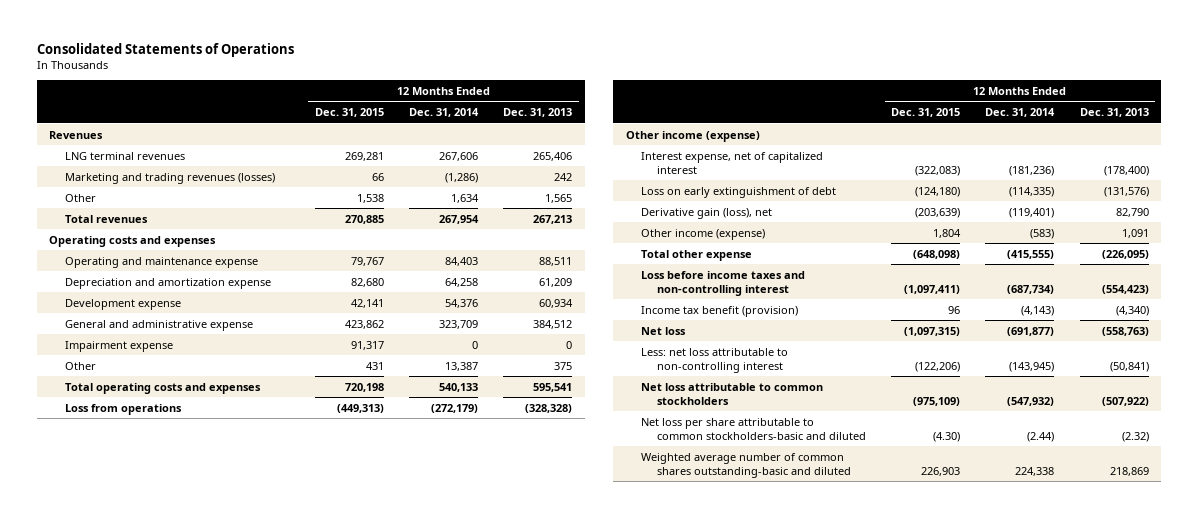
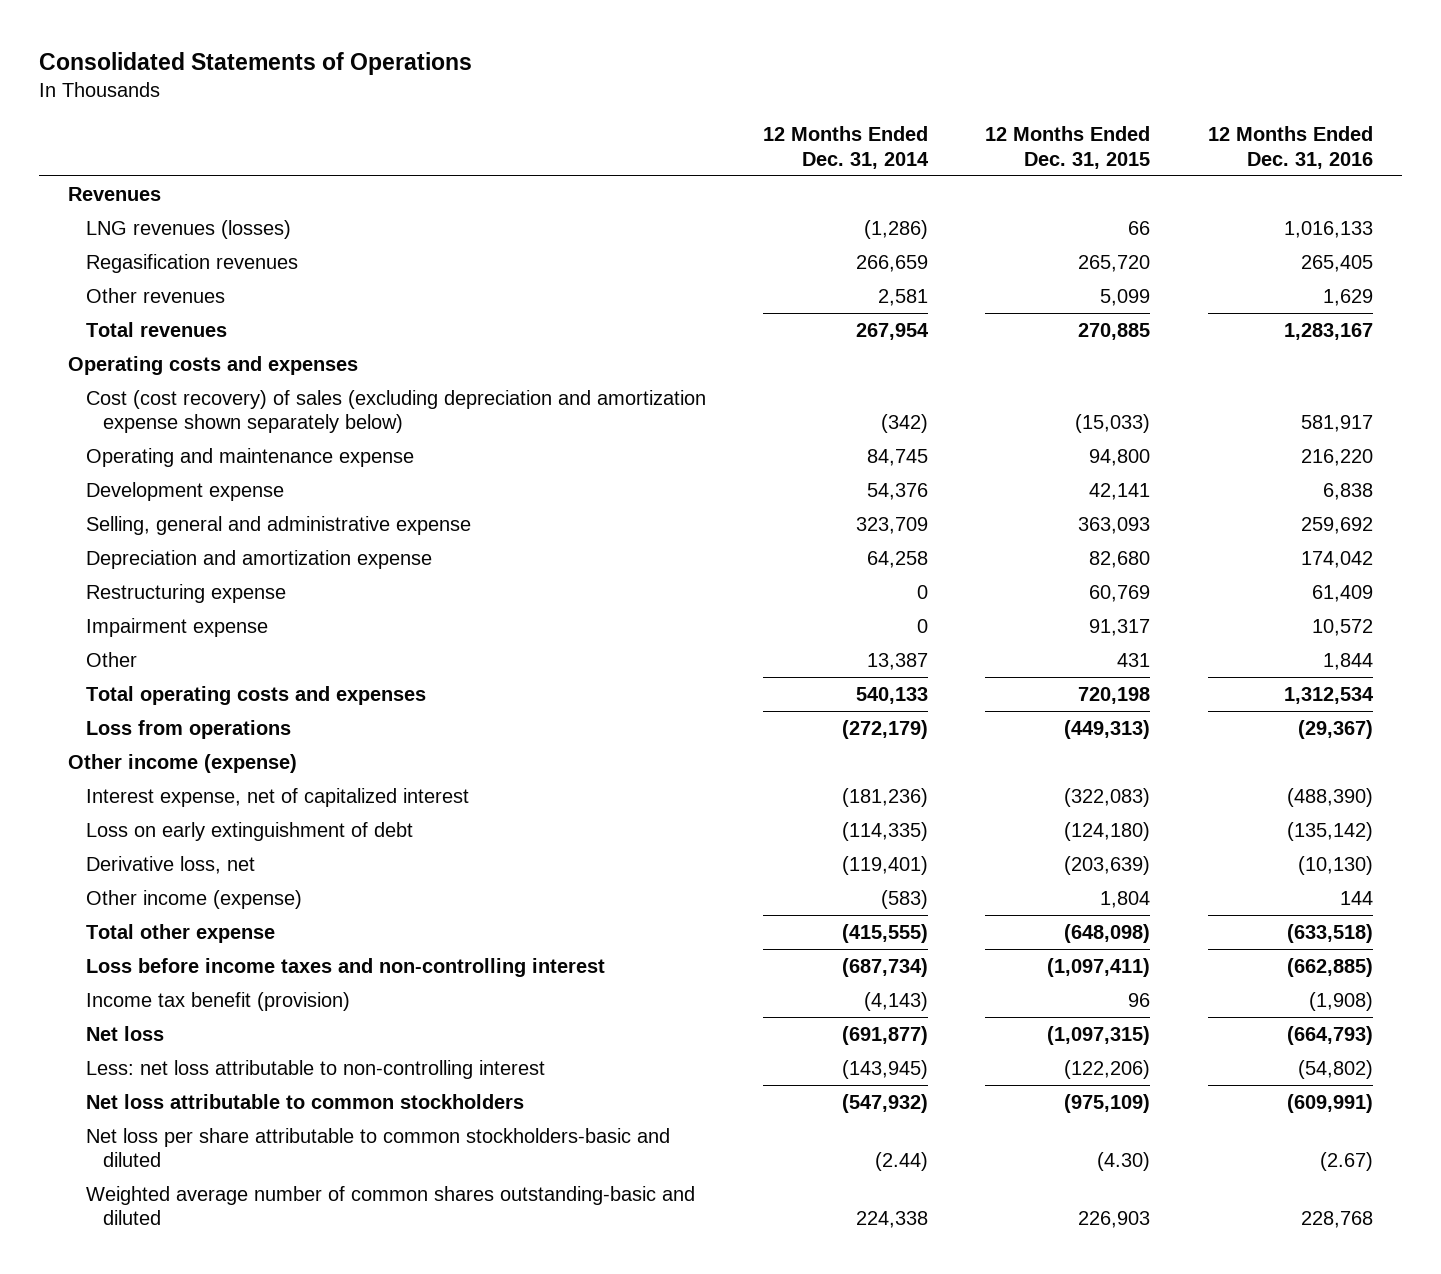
- | 12 Months Ended Dec. 31, 2015 | 12 Months Ended Dec. 31, 2014 | 12 Months Ended Dec. 31, 2013
+ | 12 Months Ended Dec. 31, 2014 | 12 Months Ended Dec. 31, 2015 | 12 Months Ended Dec. 31, 2016
- LNG terminal revenues | 269,281 | 267,606 | 265,406
- Marketing and trading revenues (losses) | 66 | (1,286) | 242
- Other | 1,538 | 1,634 | 1,565
+ LNG revenues (losses) | (1,286) | 66 | 1,016,133
+ Regasification revenues | 266,659 | 265,720 | 265,405
+ Other revenues | 2,581 | 5,099 | 1,629
- Operating and maintenance expense | 79,767 | 84,403 | 88,511
+ Cost (cost recovery) of sales (excluding depreciation and amortization expense shown separately below) | (342) | (15,033) | 581,917
+ Operating and maintenance expense | 84,745 | 94,800 | 216,220
- General and administrative expense | 423,862 | 323,709 | 384,512
+ Selling, general and administrative expense | 323,709 | 363,093 | 259,692
moved down: Depreciation and amortization expense | 64,258 | 82,680 | 174,042
+ Restructuring expense | 0 | 60,769 | 61,409
- Derivative gain (loss), net | (203,639) | (119,401) | 82,790
+ Derivative loss, net | (119,401) | (203,639) | (10,130)

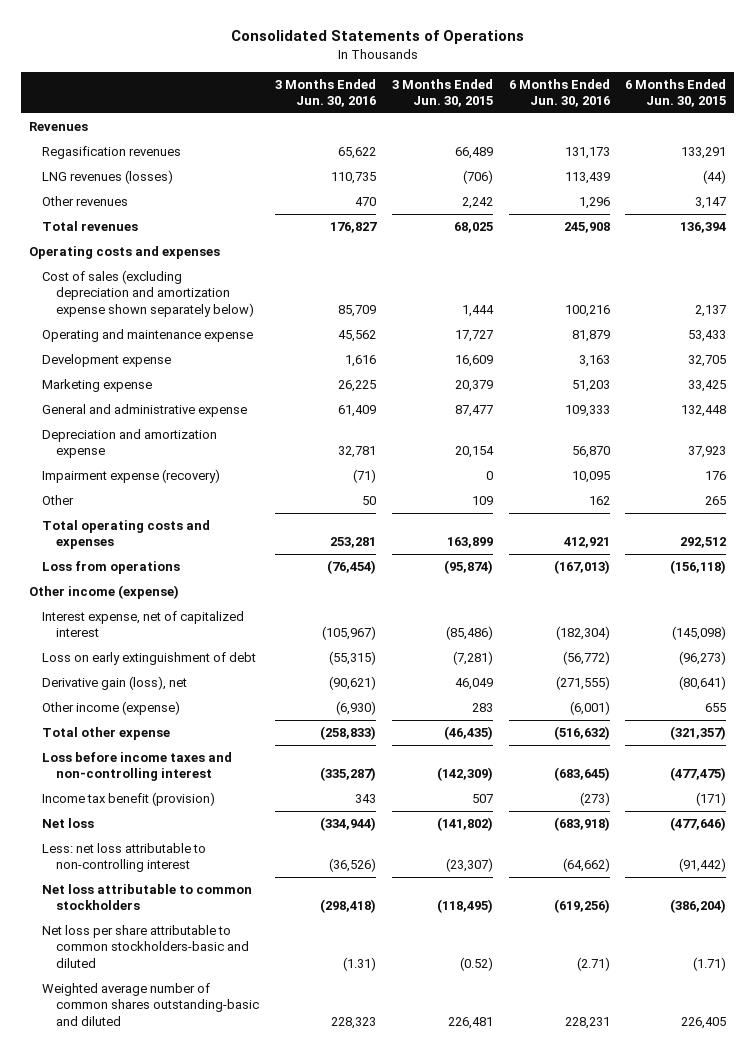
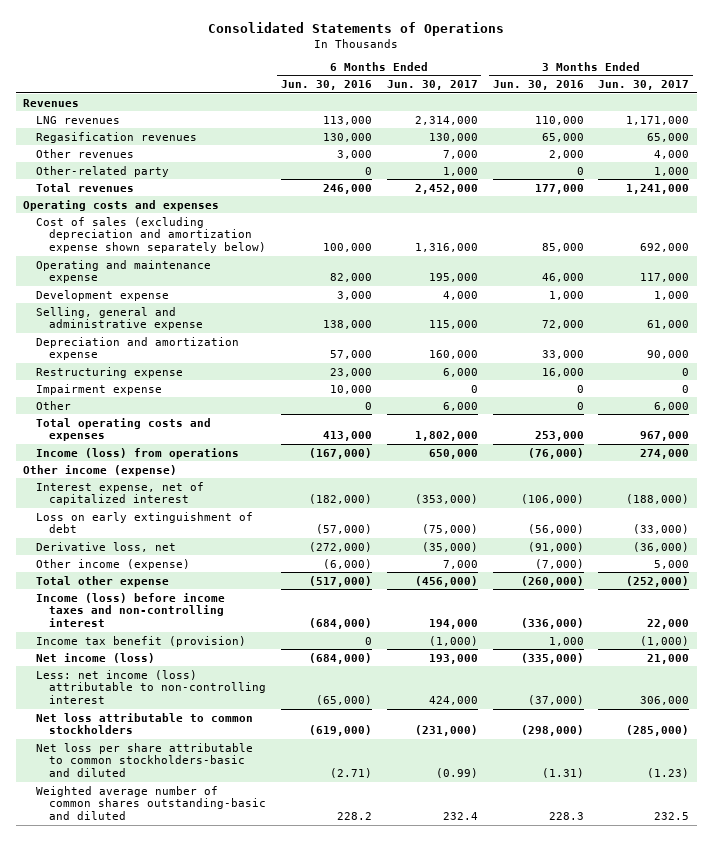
- | 3 Months Ended Jun. 30, 2016 | 3 Months Ended Jun. 30, 2015 | 6 Months Ended Jun. 30, 2016 | 6 Months Ended Jun. 30, 2015
+ | 6 Months Ended Jun. 30, 2016 | 6 Months Ended Jun. 30, 2017 | 3 Months Ended Jun. 30, 2016 | 3 Months Ended Jun. 30, 2017
- Regasification revenues | 65,622 | 66,489 | 131,173 | 133,291
- LNG revenues (losses) | 110,735 | (706) | 113,439 | (44)
- Other revenues | 470 | 2,242 | 1,296 | 3,147
- Total revenues | 176,827 | 68,025 | 245,908 | 136,394
+ LNG revenues | 113,000 | 2,314,000 | 110,000 | 1,171,000
+ Regasification revenues | 130,000 | 130,000 | 65,000 | 65,000
+ Other revenues | 3,000 | 7,000 | 2,000 | 4,000
+ Other-related party | 0 | 1,000 | 0 | 1,000
+ Total revenues | 246,000 | 2,452,000 | 177,000 | 1,241,000
- Cost of sales (excluding depreciation and amortization expense shown separately below) | 85,709 | 1,444 | 100,216 | 2,137
- Operating and maintenance expense | 45,562 | 17,727 | 81,879 | 53,433
- Development expense | 1,616 | 16,609 | 3,163 | 32,705
- Marketing expense | 26,225 | 20,379 | 51,203 | 33,425
- General and administrative expense | 61,409 | 87,477 | 109,333 | 132,448
- Depreciation and amortization expense | 32,781 | 20,154 | 56,870 | 37,923
- Impairment expense (recovery) | (71) | 0 | 10,095 | 176
- Other | 50 | 109 | 162 | 265
- Total operating costs and expenses | 253,281 | 163,899 | 412,921 | 292,512
- Loss from operations | (76,454) | (95,874) | (167,013) | (156,118)
+ Cost of sales (excluding depreciation and amortization expense shown separately below) | 100,000 | 1,316,000 | 85,000 | 692,000
+ Operating and maintenance expense | 82,000 | 195,000 | 46,000 | 117,000
+ Development expense | 3,000 | 4,000 | 1,000 | 1,000
+ Selling, general and administrative expense | 138,000 | 115,000 | 72,000 | 61,000
+ Depreciation and amortization expense | 57,000 | 160,000 | 33,000 | 90,000
+ Restructuring expense | 23,000 | 6,000 | 16,000 | 0
+ Impairment expense | 10,000 | 0 | 0 | 0
+ Other | 0 | 6,000 | 0 | 6,000
+ Total operating costs and expenses | 413,000 | 1,802,000 | 253,000 | 967,000
+ Income (loss) from operations | (167,000) | 650,000 | (76,000) | 274,000
- Interest expense, net of capitalized interest | (105,967) | (85,486) | (182,304) | (145,098)
- Loss on early extinguishment of debt | (55,315) | (7,281) | (56,772) | (96,273)
- Derivative gain (loss), net | (90,621) | 46,049 | (271,555) | (80,641)
- Other income (expense) | (6,930) | 283 | (6,001) | 655
- Total other expense | (258,833) | (46,435) | (516,632) | (321,357)
- Loss before income taxes and non-controlling interest | (335,287) | (142,309) | (683,645) | (477,475)
- Income tax benefit (provision) | 343 | 507 | (273) | (171)
- Net loss | (334,944) | (141,802) | (683,918) | (477,646)
- Less: net loss attributable to non-controlling interest | (36,526) | (23,307) | (64,662) | (91,442)
- Net loss attributable to common stockholders | (298,418) | (118,495) | (619,256) | (386,204)
+ Interest expense, net of capitalized interest | (182,000) | (353,000) | (106,000) | (188,000)
+ Loss on early extinguishment of debt | (57,000) | (75,000) | (56,000) | (33,000)
+ Derivative loss, net | (272,000) | (35,000) | (91,000) | (36,000)
+ Other income (expense) | (6,000) | 7,000 | (7,000) | 5,000
+ Total other expense | (517,000) | (456,000) | (260,000) | (252,000)
+ Income (loss) before income taxes and non-controlling interest | (684,000) | 194,000 | (336,000) | 22,000
+ Income tax benefit (provision) | 0 | (1,000) | 1,000 | (1,000)
+ Net income (loss) | (684,000) | 193,000 | (335,000) | 21,000
+ Less: net income (loss) attributable to non-controlling interest | (65,000) | 424,000 | (37,000) | 306,000
+ Net loss attributable to common stockholders | (619,000) | (231,000) | (298,000) | (285,000)
- Weighted average number of common shares outstanding-basic and diluted | 228,323 | 226,481 | 228,231 | 226,405
+ Weighted average number of common shares outstanding-basic and diluted | 228.2 | 232.4 | 228.3 | 232.5

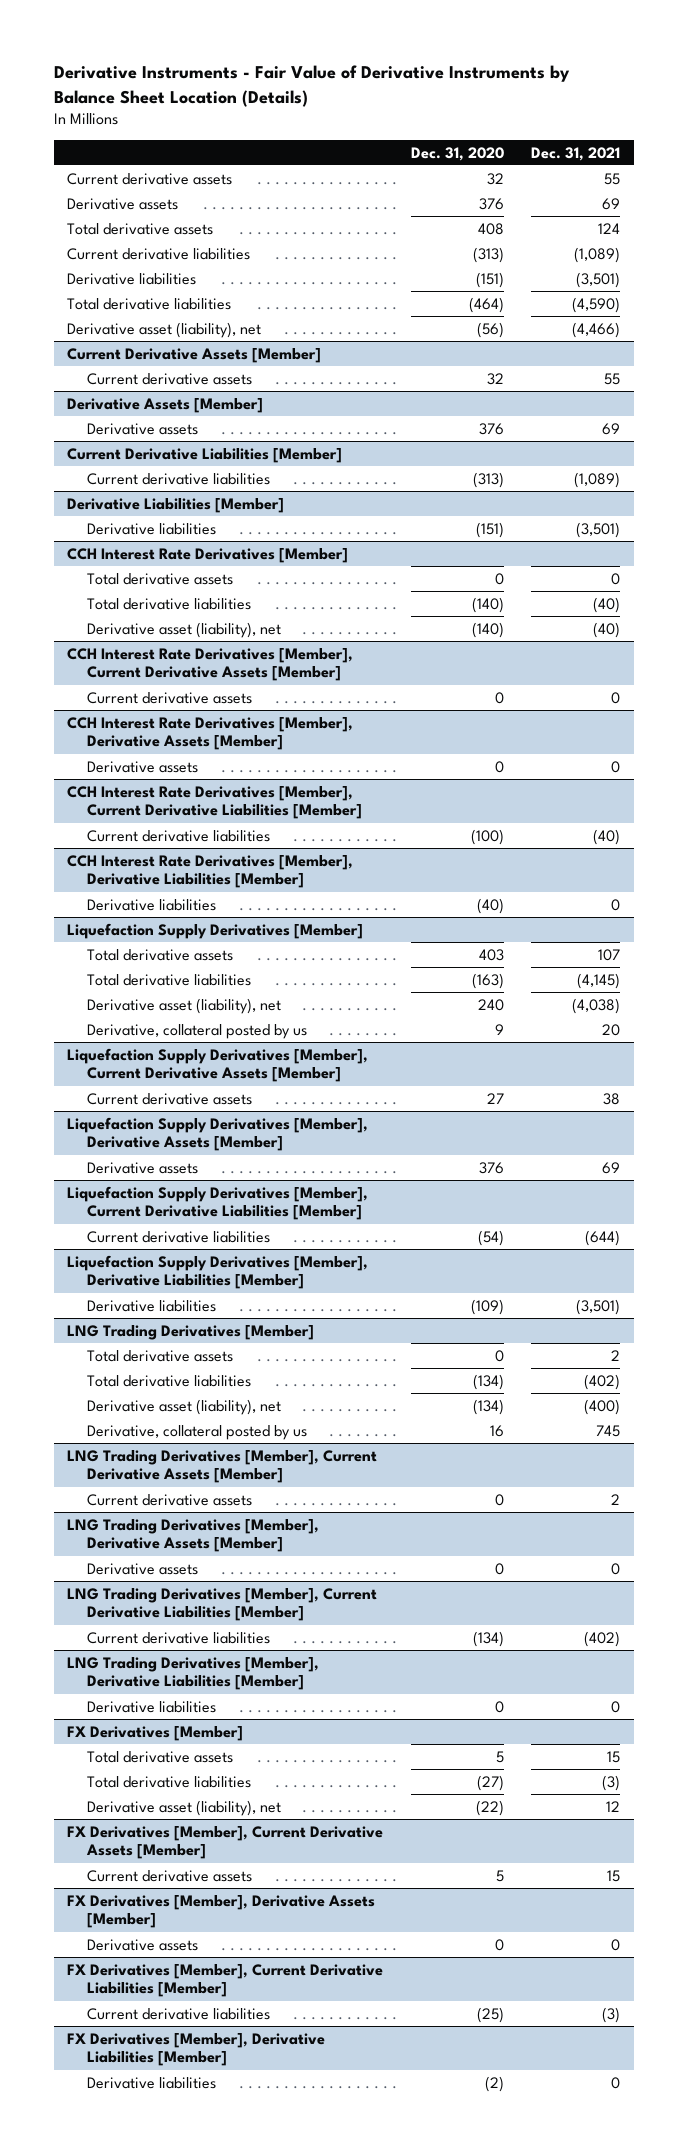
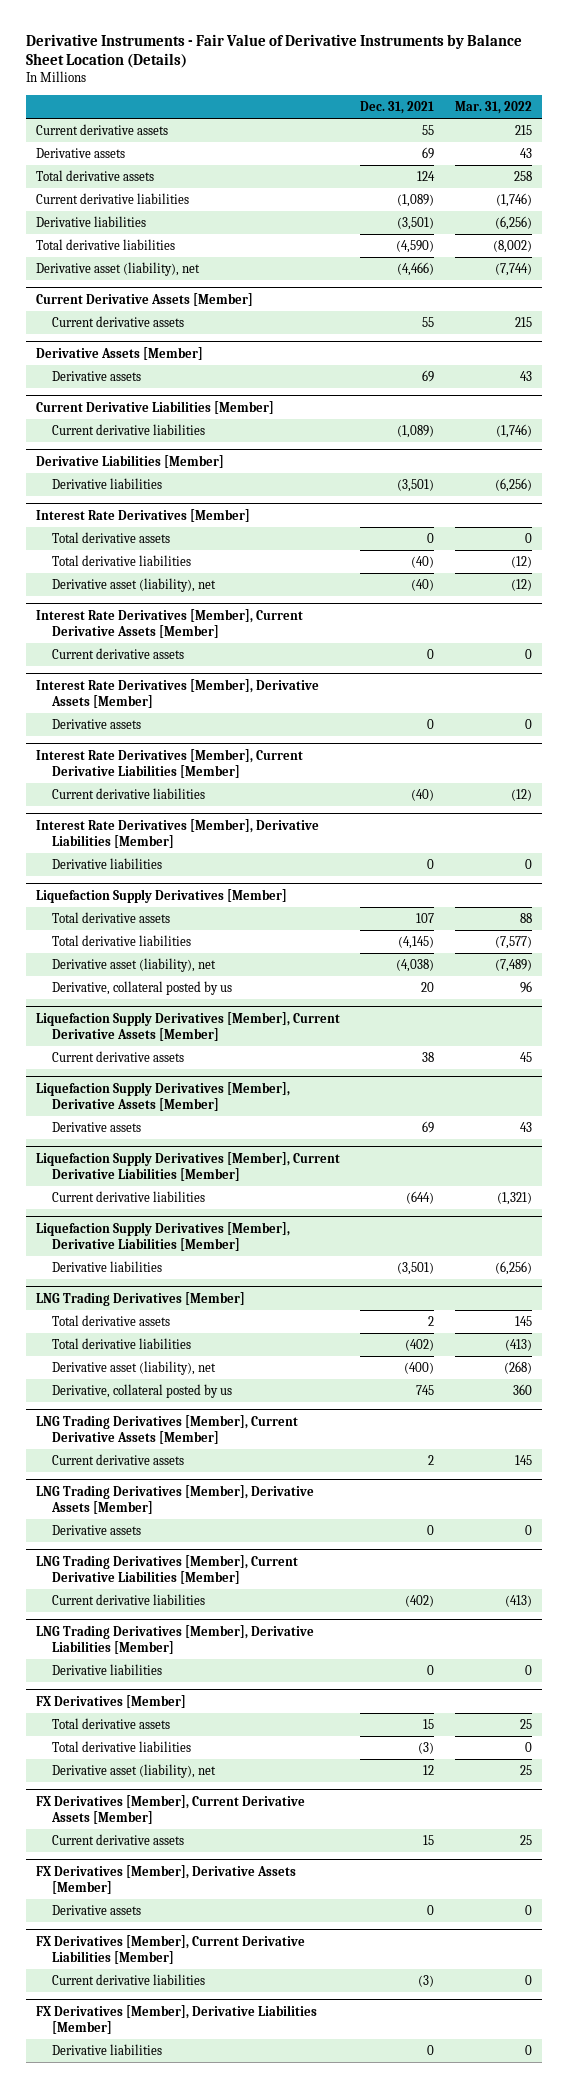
- | Dec. 31, 2020 | Dec. 31, 2021
+ | Dec. 31, 2021 | Mar. 31, 2022
- CCH Interest Rate Derivatives [Member]
+ Interest Rate Derivatives [Member]
- CCH Interest Rate Derivatives [Member], Current Derivative Assets [Member]
+ Interest Rate Derivatives [Member], Current Derivative Assets [Member]
- CCH Interest Rate Derivatives [Member], Derivative Assets [Member]
+ Interest Rate Derivatives [Member], Derivative Assets [Member]
- CCH Interest Rate Derivatives [Member], Current Derivative Liabilities [Member]
+ Interest Rate Derivatives [Member], Current Derivative Liabilities [Member]
- CCH Interest Rate Derivatives [Member], Derivative Liabilities [Member]
+ Interest Rate Derivatives [Member], Derivative Liabilities [Member]

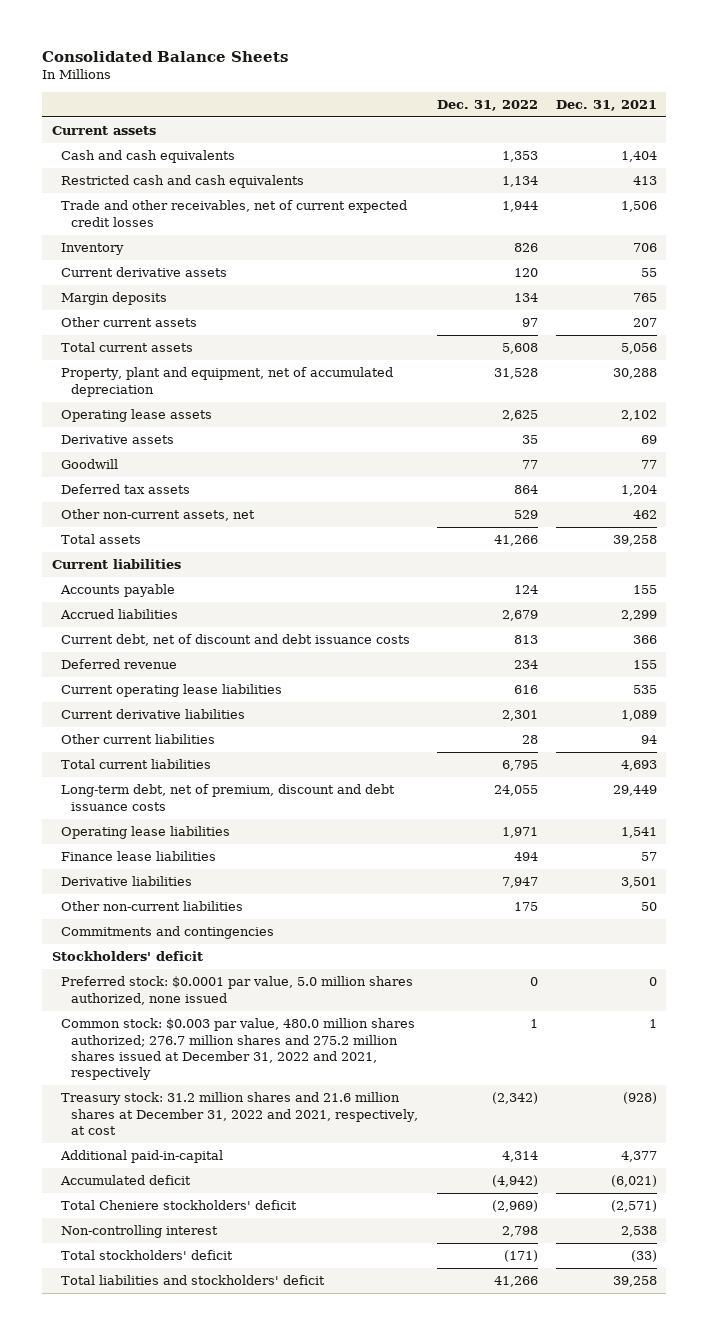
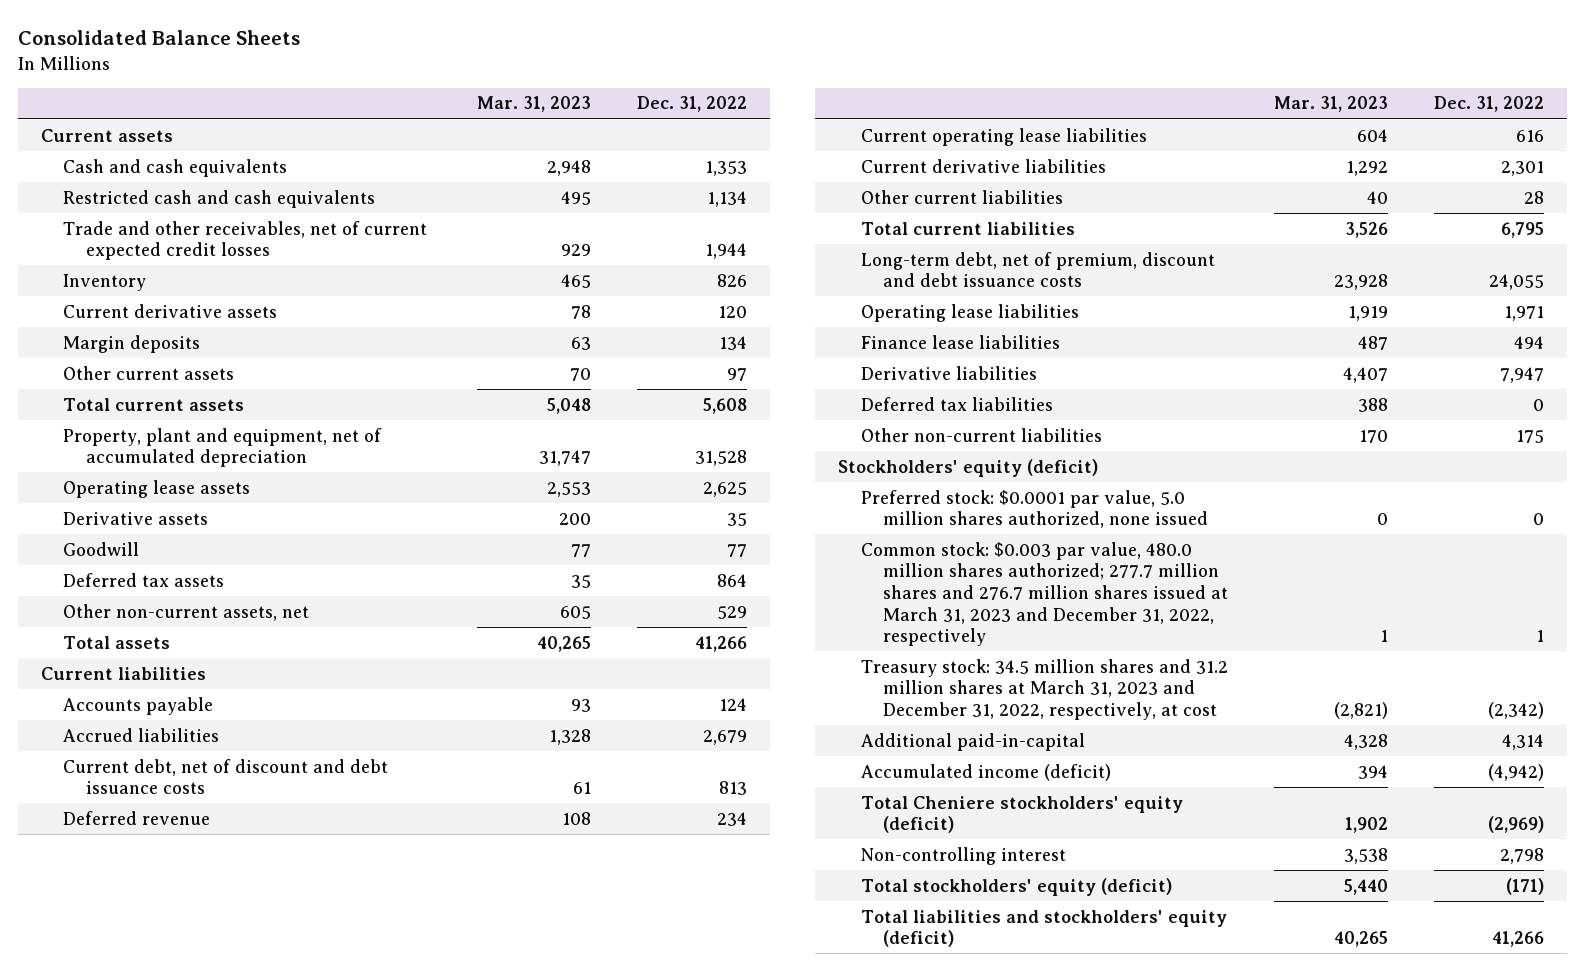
- | Dec. 31, 2022 | Dec. 31, 2021
+ | Mar. 31, 2023 | Dec. 31, 2022
+ Deferred tax liabilities | 388 | 0
- Commitments and contingencies
- Stockholders' deficit
+ Stockholders' equity (deficit)
- Common stock: $0.003 par value, 480.0 million shares authorized; 276.7 million shares and 275.2 million shares issued at December 31, 2022 and 2021, respectively | 1 | 1
- Treasury stock: 31.2 million shares and 21.6 million shares at December 31, 2022 and 2021, respectively, at cost | (2,342) | (928)
+ Common stock: $0.003 par value, 480.0 million shares authorized; 277.7 million shares and 276.7 million shares issued at March 31, 2023 and December 31, 2022, respectively | 1 | 1
+ Treasury stock: 34.5 million shares and 31.2 million shares at March 31, 2023 and December 31, 2022, respectively, at cost | (2,821) | (2,342)
- Accumulated deficit | (4,942) | (6,021)
- Total Cheniere stockholders' deficit | (2,969) | (2,571)
+ Accumulated income (deficit) | 394 | (4,942)
+ Total Cheniere stockholders' equity (deficit) | 1,902 | (2,969)
- Total stockholders' deficit | (171) | (33)
- Total liabilities and stockholders' deficit | 41,266 | 39,258
+ Total stockholders' equity (deficit) | 5,440 | (171)
+ Total liabilities and stockholders' equity (deficit) | 40,265 | 41,266

